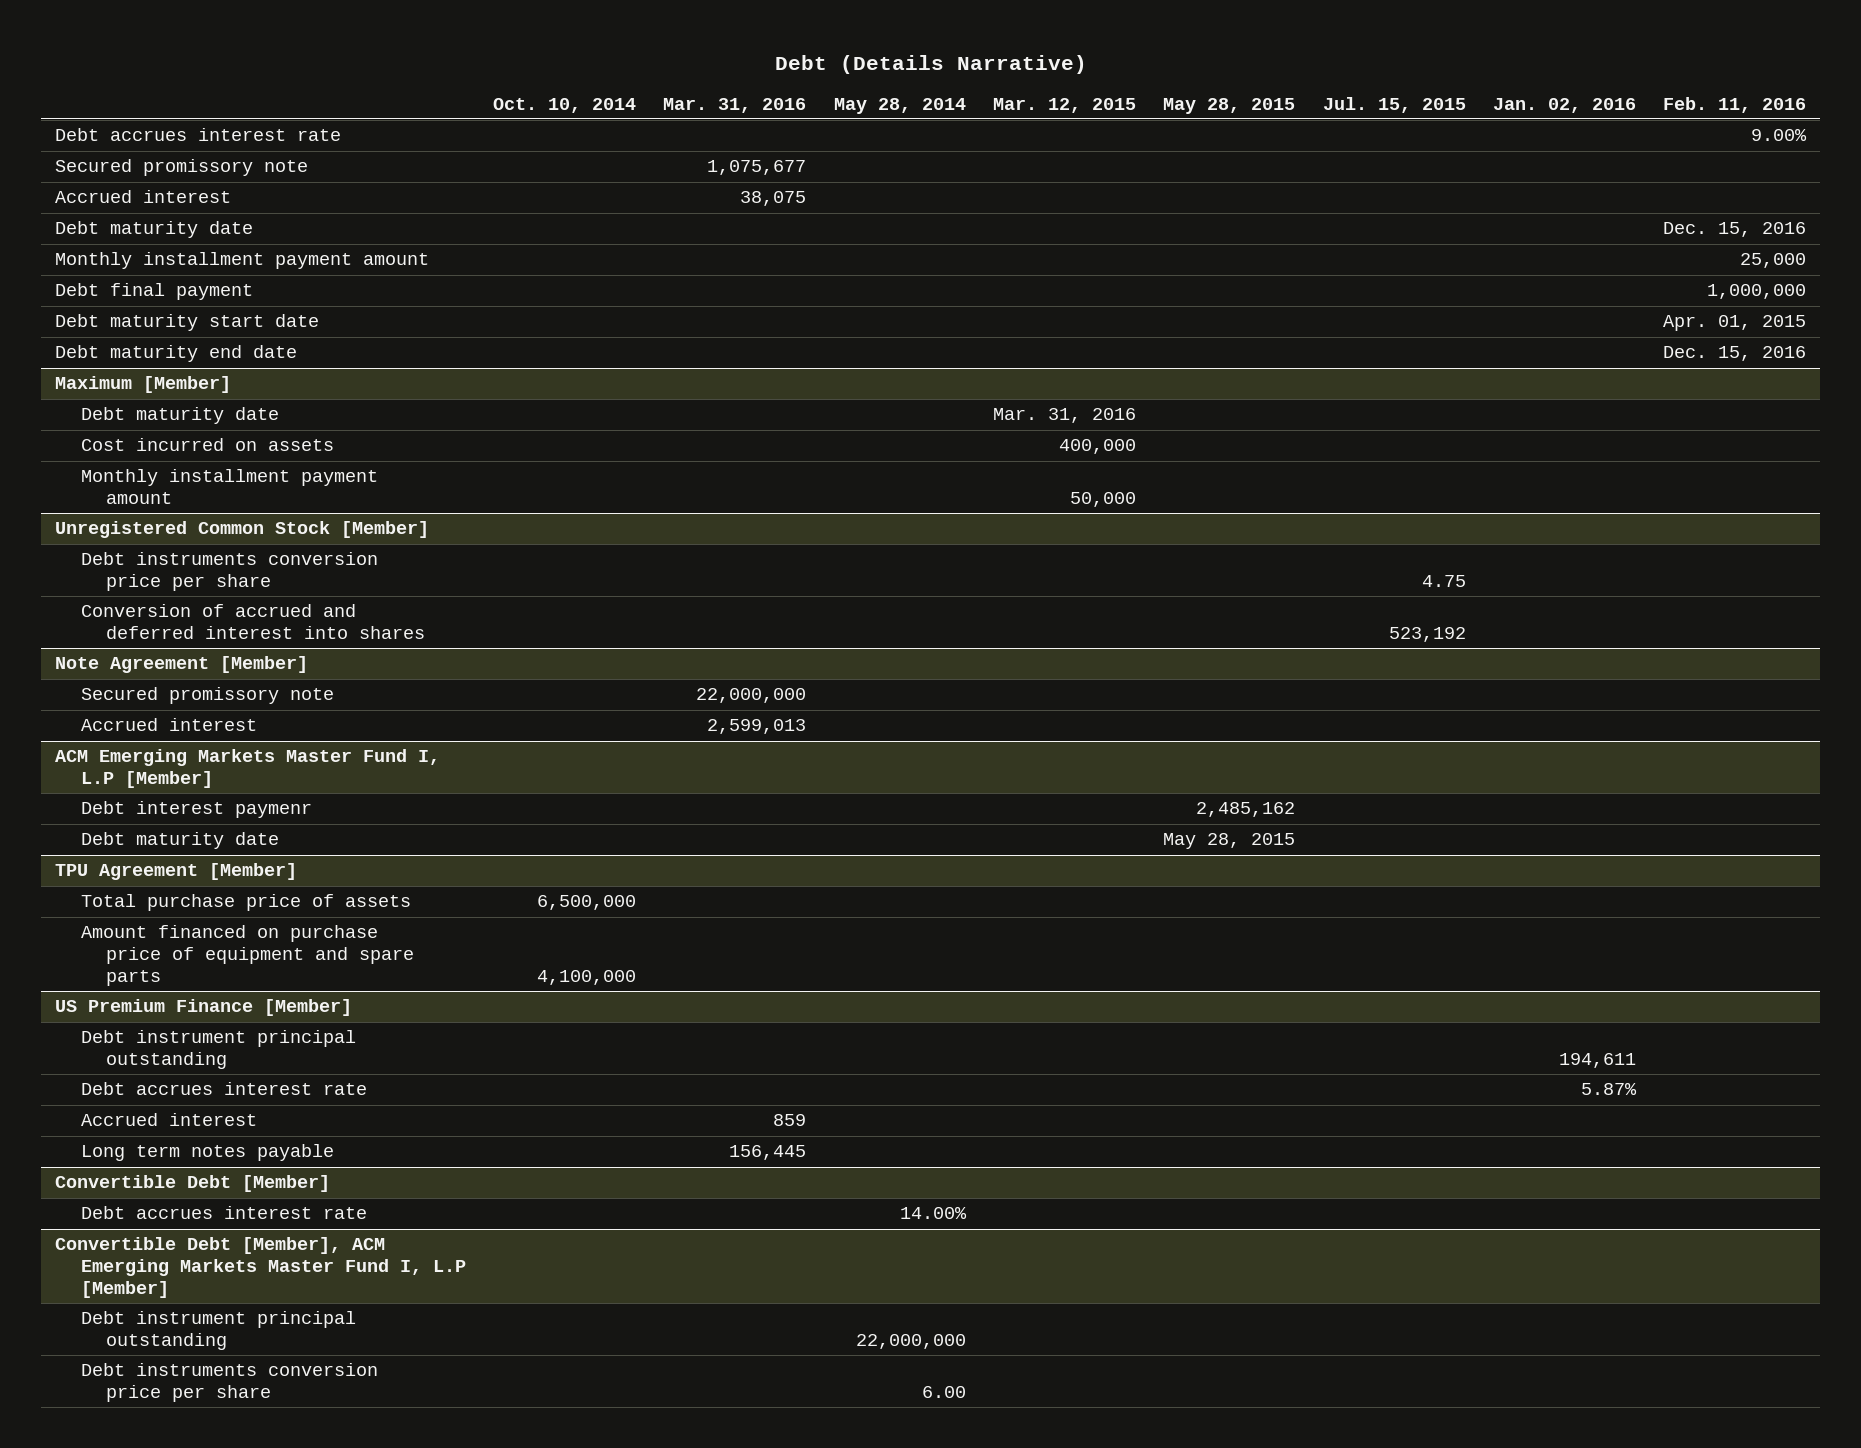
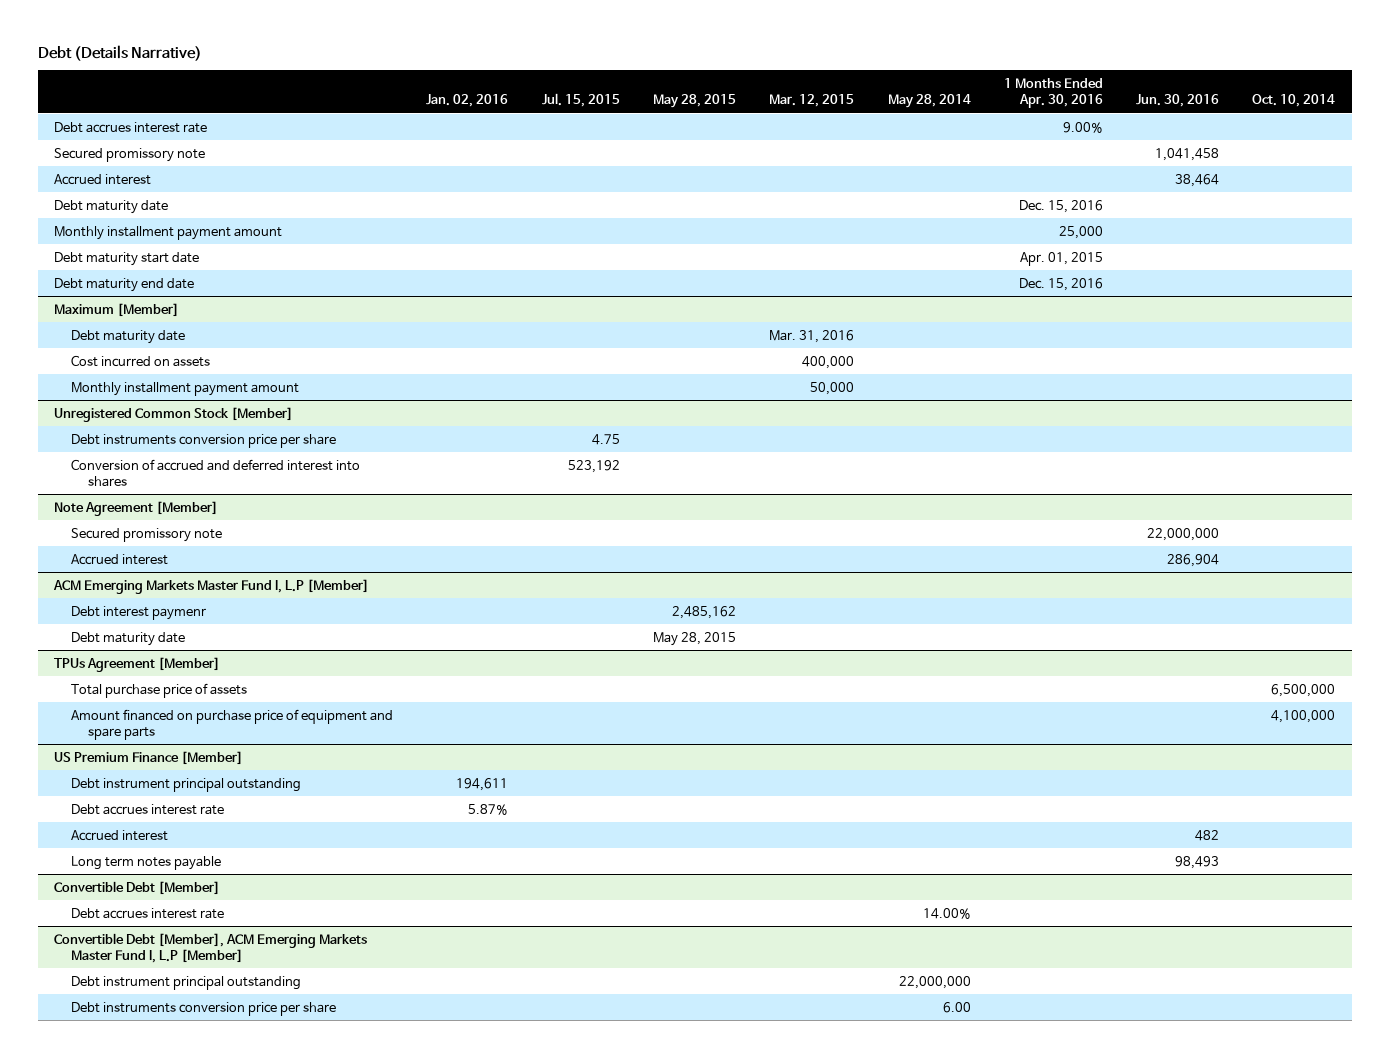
- | Oct. 10, 2014 | Mar. 31, 2016 | May 28, 2014 | Mar. 12, 2015 | May 28, 2015 | Jul. 15, 2015 | Jan. 02, 2016 | Feb. 11, 2016
+ | Jan. 02, 2016 | Jul. 15, 2015 | May 28, 2015 | Mar. 12, 2015 | May 28, 2014 | 1 Months Ended Apr. 30, 2016 | Jun. 30, 2016 | Oct. 10, 2014
- Debt final payment | | | | | | | | 1,000,000
- TPU Agreement [Member]
+ TPUs Agreement [Member]

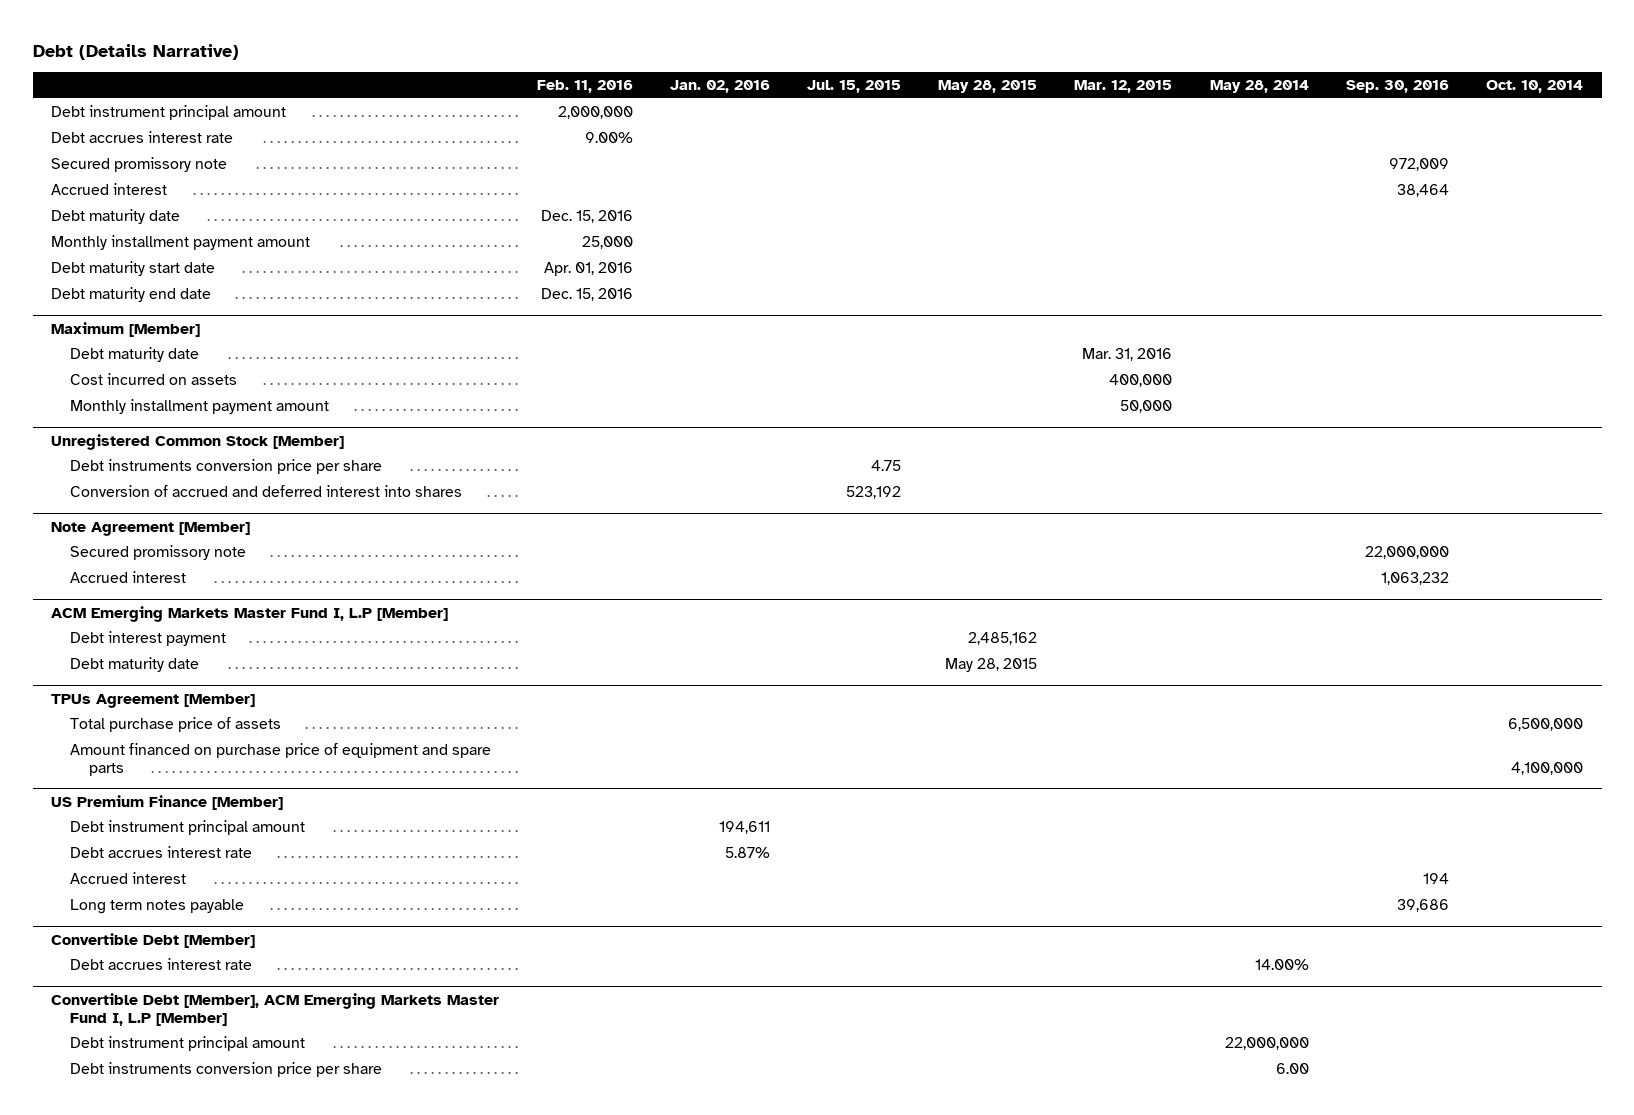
- | Jan. 02, 2016 | Jul. 15, 2015 | May 28, 2015 | Mar. 12, 2015 | May 28, 2014 | 1 Months Ended Apr. 30, 2016 | Jun. 30, 2016 | Oct. 10, 2014
+ | Feb. 11, 2016 | Jan. 02, 2016 | Jul. 15, 2015 | May 28, 2015 | Mar. 12, 2015 | May 28, 2014 | Sep. 30, 2016 | Oct. 10, 2014
+ Debt instrument principal amount | 2,000,000 | | | | | | |
@ ACM Emerging Markets Master Fund I, L.P [Member]
- Debt interest paymenr | | | 2,485,162 | | | | |
+ Debt interest payment | | | | 2,485,162 | | | |
@ US Premium Finance [Member]
- Debt instrument principal outstanding | 194,611 | | | | | | |
+ Debt instrument principal amount | | 194,611 | | | | | |
@ Convertible Debt [Member], ACM Emerging Markets Master Fund I, L.P [Member]
- Debt instrument principal outstanding | | | | | 22,000,000 | | |
+ Debt instrument principal amount | | | | | | 22,000,000 | |

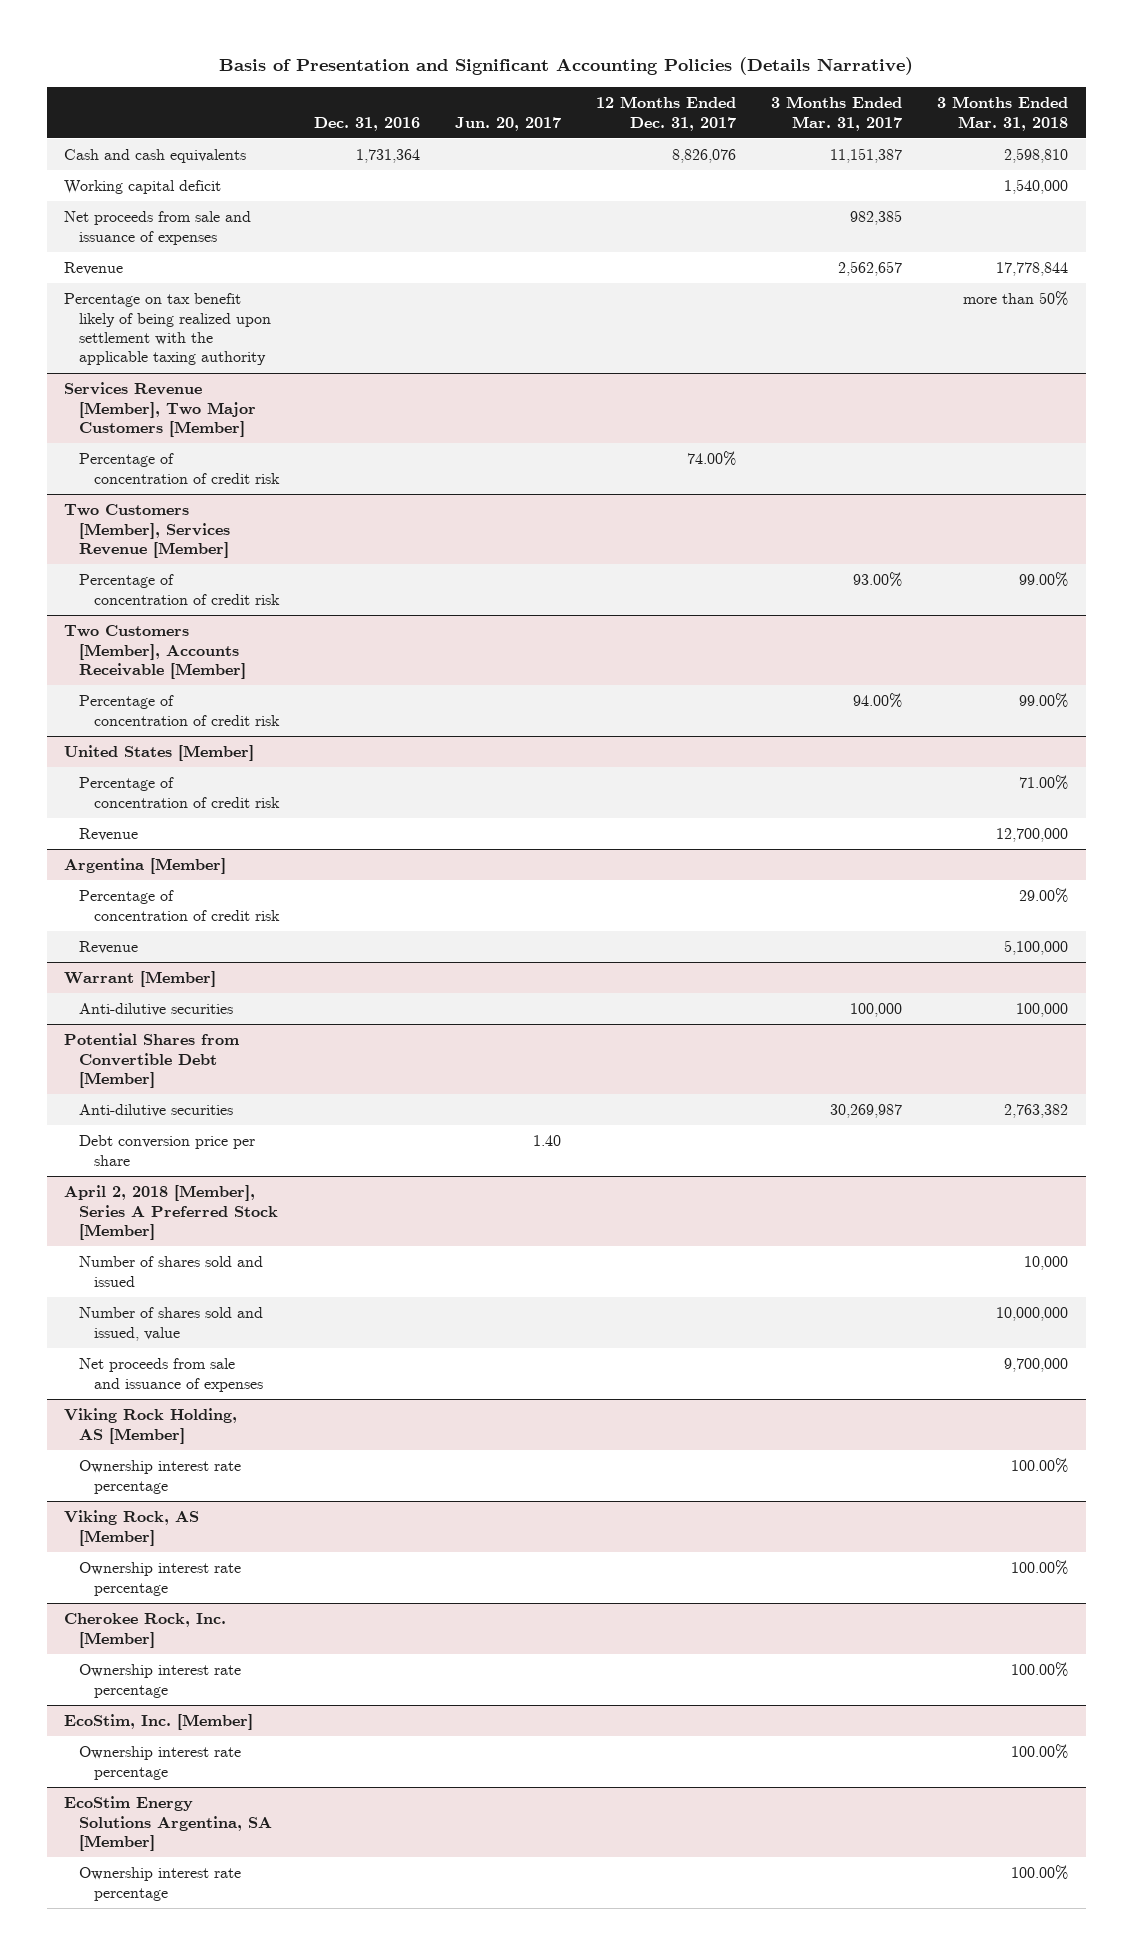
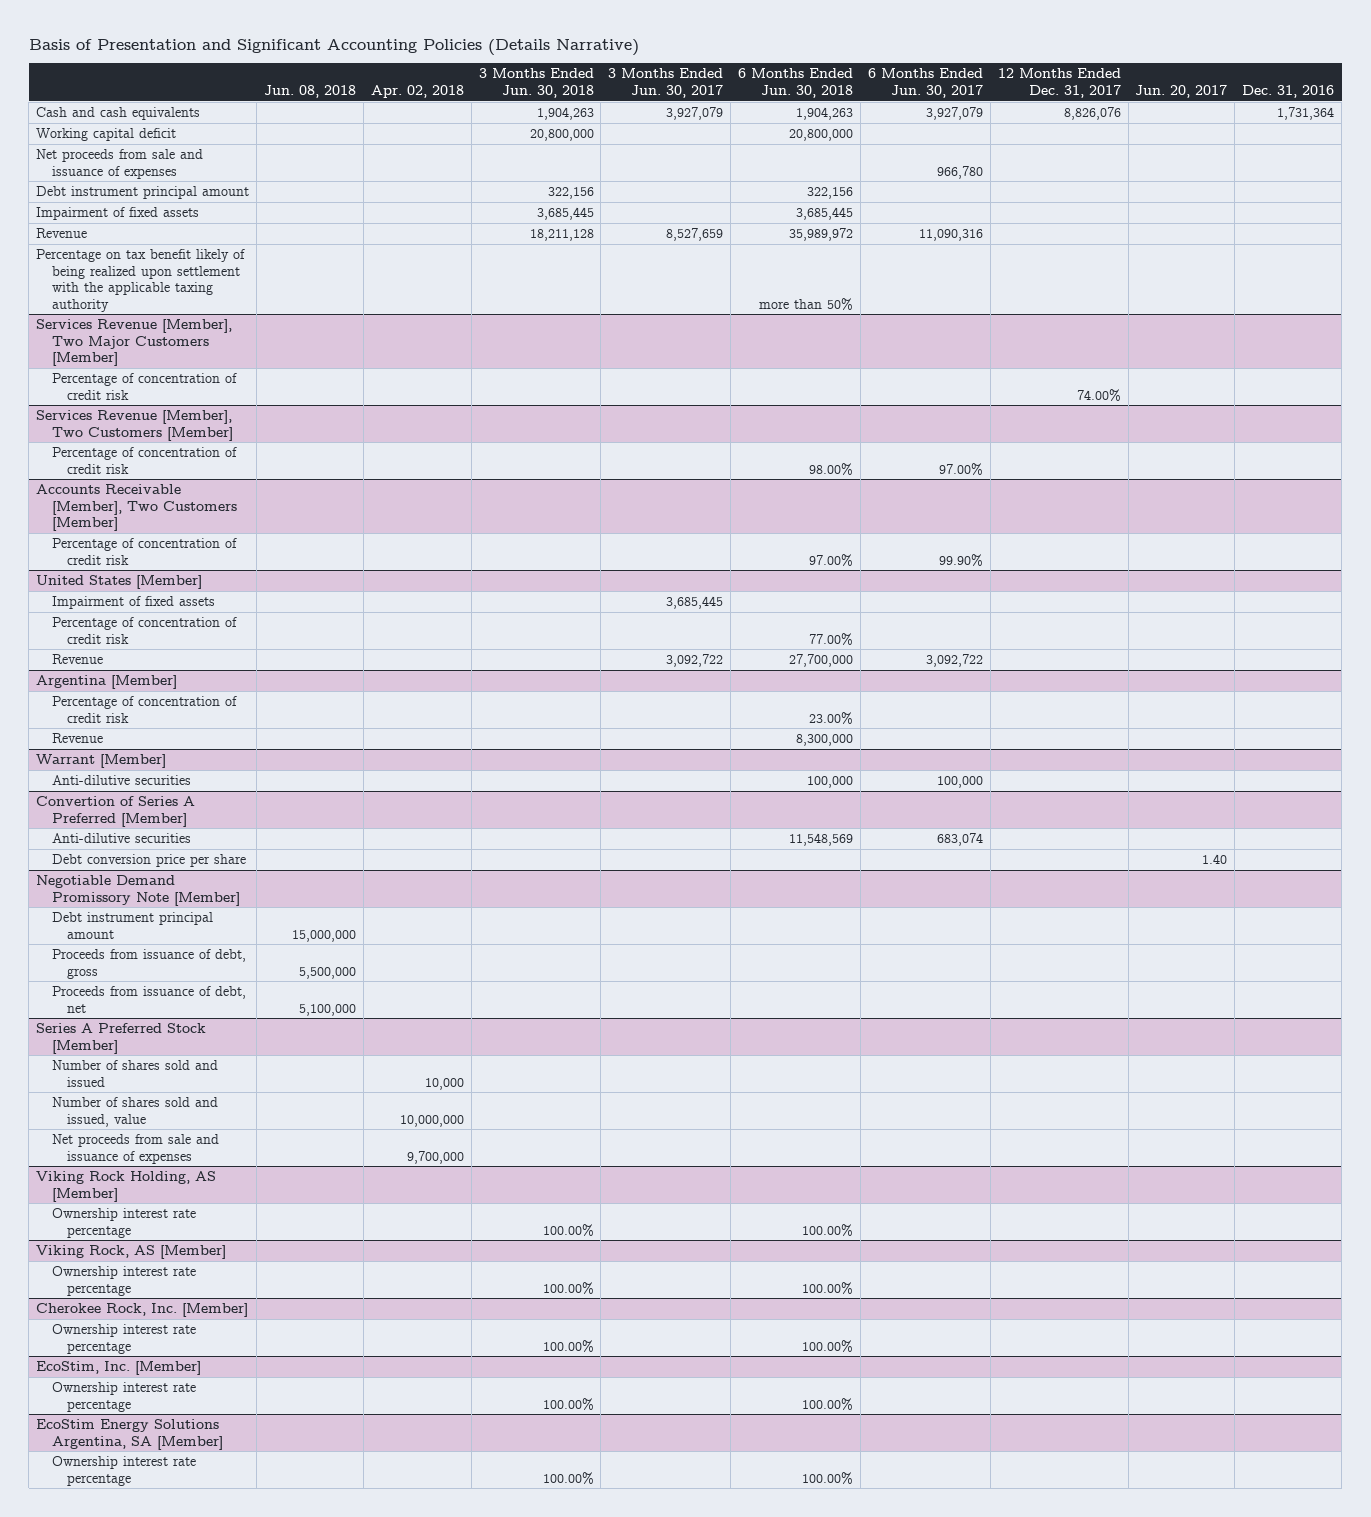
- | Dec. 31, 2016 | Jun. 20, 2017 | 12 Months Ended Dec. 31, 2017 | 3 Months Ended Mar. 31, 2017 | 3 Months Ended Mar. 31, 2018
+ | Jun. 08, 2018 | Apr. 02, 2018 | 3 Months Ended Jun. 30, 2018 | 3 Months Ended Jun. 30, 2017 | 6 Months Ended Jun. 30, 2018 | 6 Months Ended Jun. 30, 2017 | 12 Months Ended Dec. 31, 2017 | Jun. 20, 2017 | Dec. 31, 2016
+ Debt instrument principal amount | | | 322,156 | | 322,156 | | | |
+ Impairment of fixed assets | | | 3,685,445 | | 3,685,445 | | | |
- Two Customers [Member], Services Revenue [Member]
+ Services Revenue [Member], Two Customers [Member]
- Two Customers [Member], Accounts Receivable [Member]
+ Accounts Receivable [Member], Two Customers [Member]
@ United States [Member]
+ Impairment of fixed assets | | | | 3,685,445 | | | | |
- Potential Shares from Convertible Debt [Member]
+ Convertion of Series A Preferred [Member]
- April 2, 2018 [Member], Series A Preferred Stock [Member]
+ Negotiable Demand Promissory Note [Member]
+ Debt instrument principal amount | 15,000,000 | | | | | | | |
+ Proceeds from issuance of debt, gross | 5,500,000 | | | | | | | |
+ Proceeds from issuance of debt, net | 5,100,000 | | | | | | | |
+ Series A Preferred Stock [Member]

